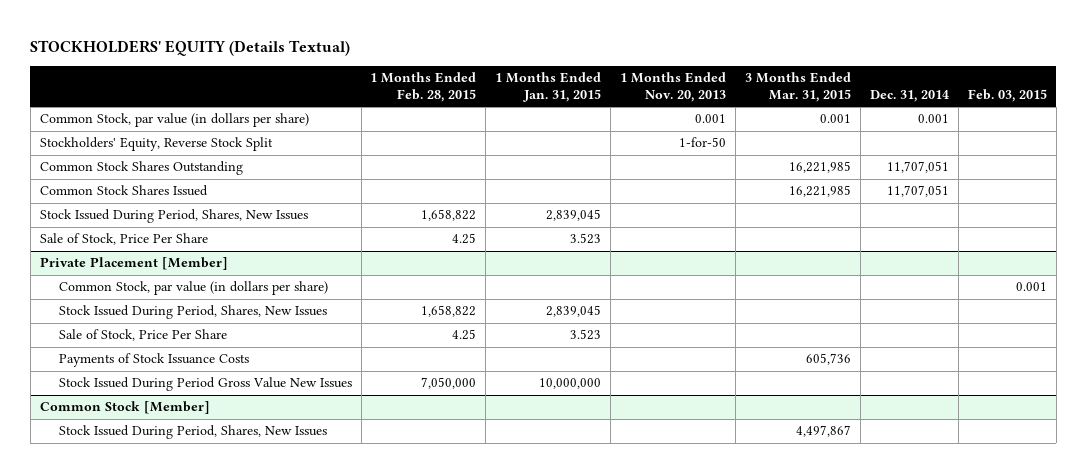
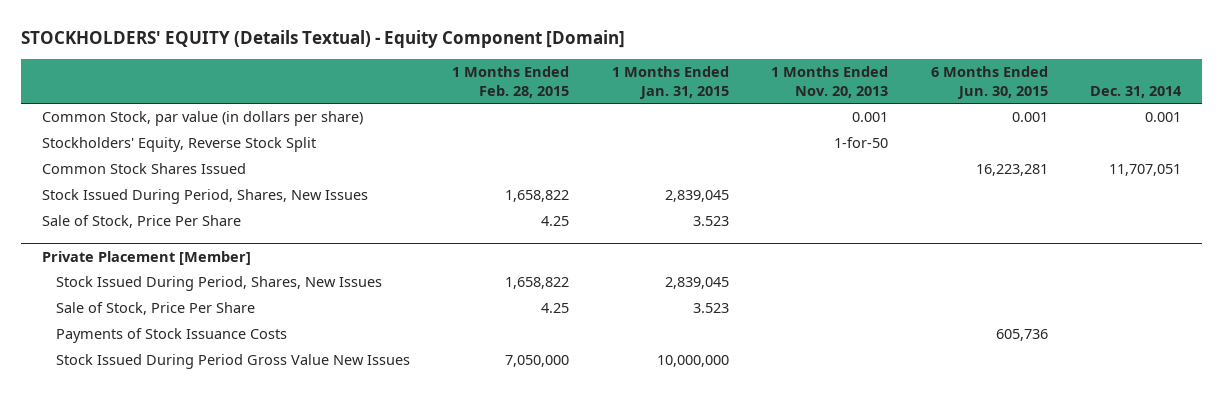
- STOCKHOLDERS' EQUITY (Details Textual)
+ STOCKHOLDERS' EQUITY (Details Textual) - Equity Component [Domain]
- | 1 Months Ended Feb. 28, 2015 | 1 Months Ended Jan. 31, 2015 | 1 Months Ended Nov. 20, 2013 | 3 Months Ended Mar. 31, 2015 | Dec. 31, 2014 | Feb. 03, 2015
+ | 1 Months Ended Feb. 28, 2015 | 1 Months Ended Jan. 31, 2015 | 1 Months Ended Nov. 20, 2013 | 6 Months Ended Jun. 30, 2015 | Dec. 31, 2014
- Common Stock Shares Outstanding | | | | 16,221,985 | 11,707,051 |
@ Private Placement [Member]
- Common Stock, par value (in dollars per share) | | | | | | 0.001
- Common Stock [Member]
- Stock Issued During Period, Shares, New Issues | | | | 4,497,867 | |

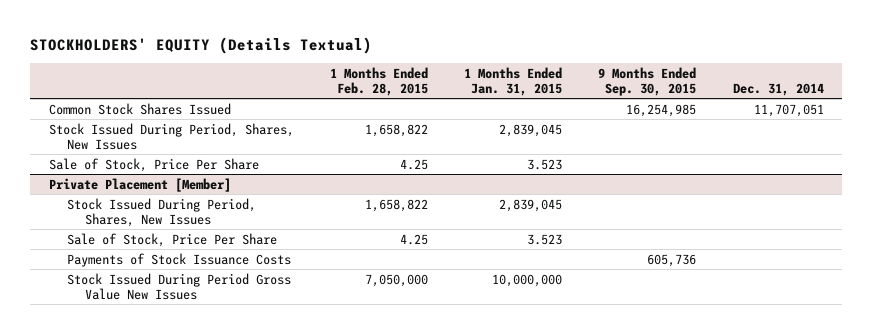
- STOCKHOLDERS' EQUITY (Details Textual) - Equity Component [Domain]
+ STOCKHOLDERS' EQUITY (Details Textual)
- | 1 Months Ended Feb. 28, 2015 | 1 Months Ended Jan. 31, 2015 | 1 Months Ended Nov. 20, 2013 | 6 Months Ended Jun. 30, 2015 | Dec. 31, 2014
+ | 1 Months Ended Feb. 28, 2015 | 1 Months Ended Jan. 31, 2015 | 9 Months Ended Sep. 30, 2015 | Dec. 31, 2014
- Common Stock, par value (in dollars per share) | | | 0.001 | 0.001 | 0.001
- Stockholders' Equity, Reverse Stock Split | | | 1-for-50 | |

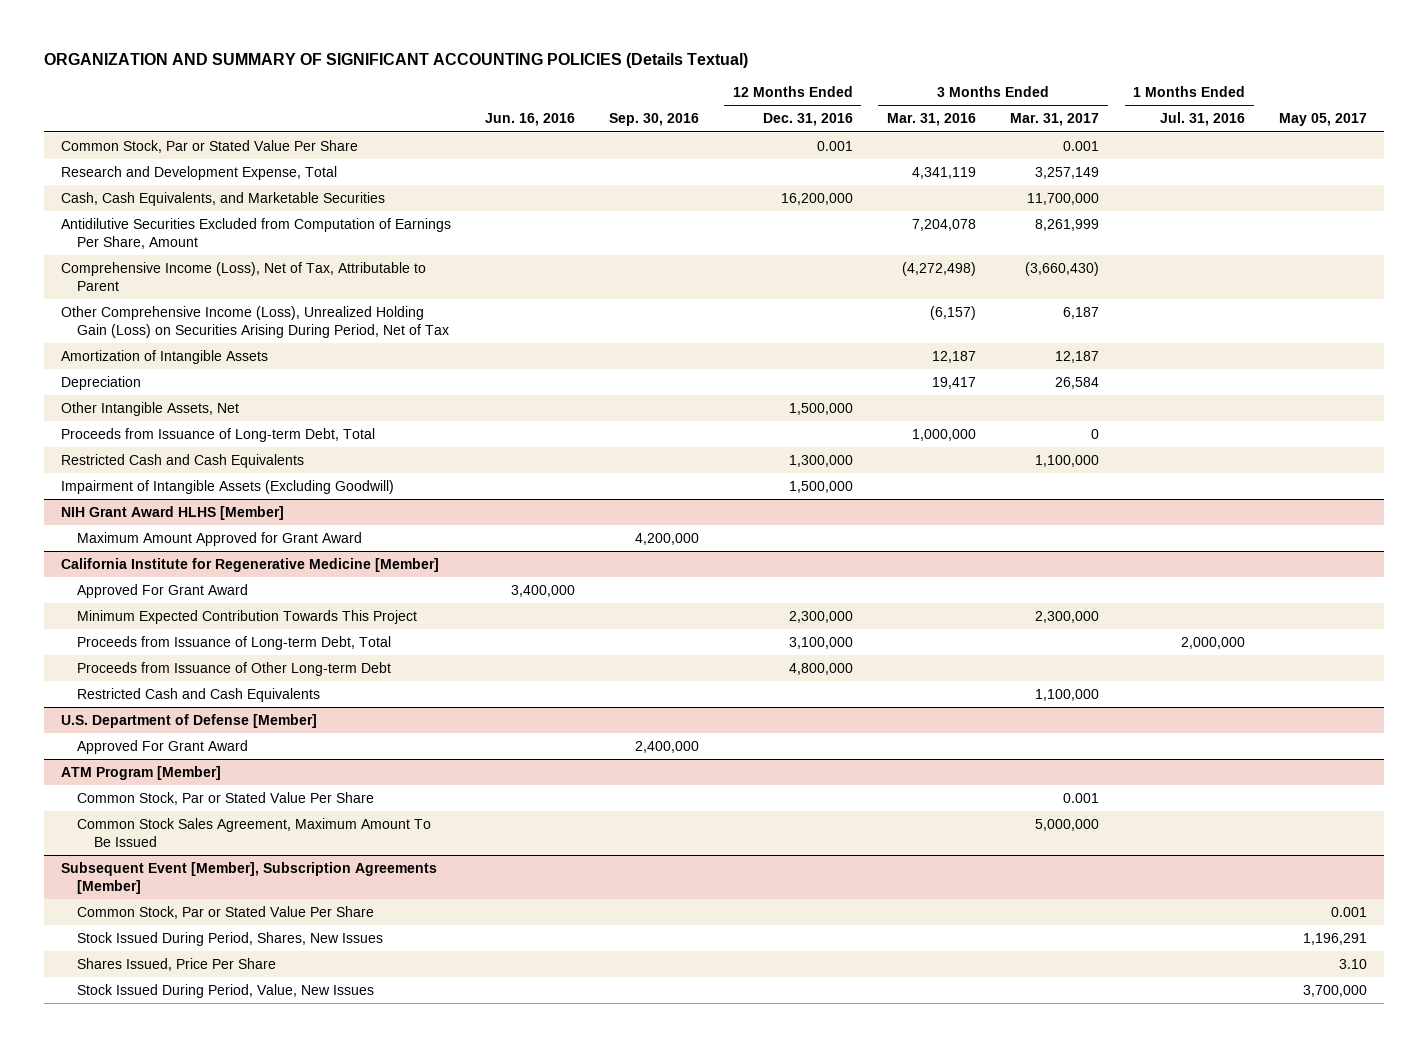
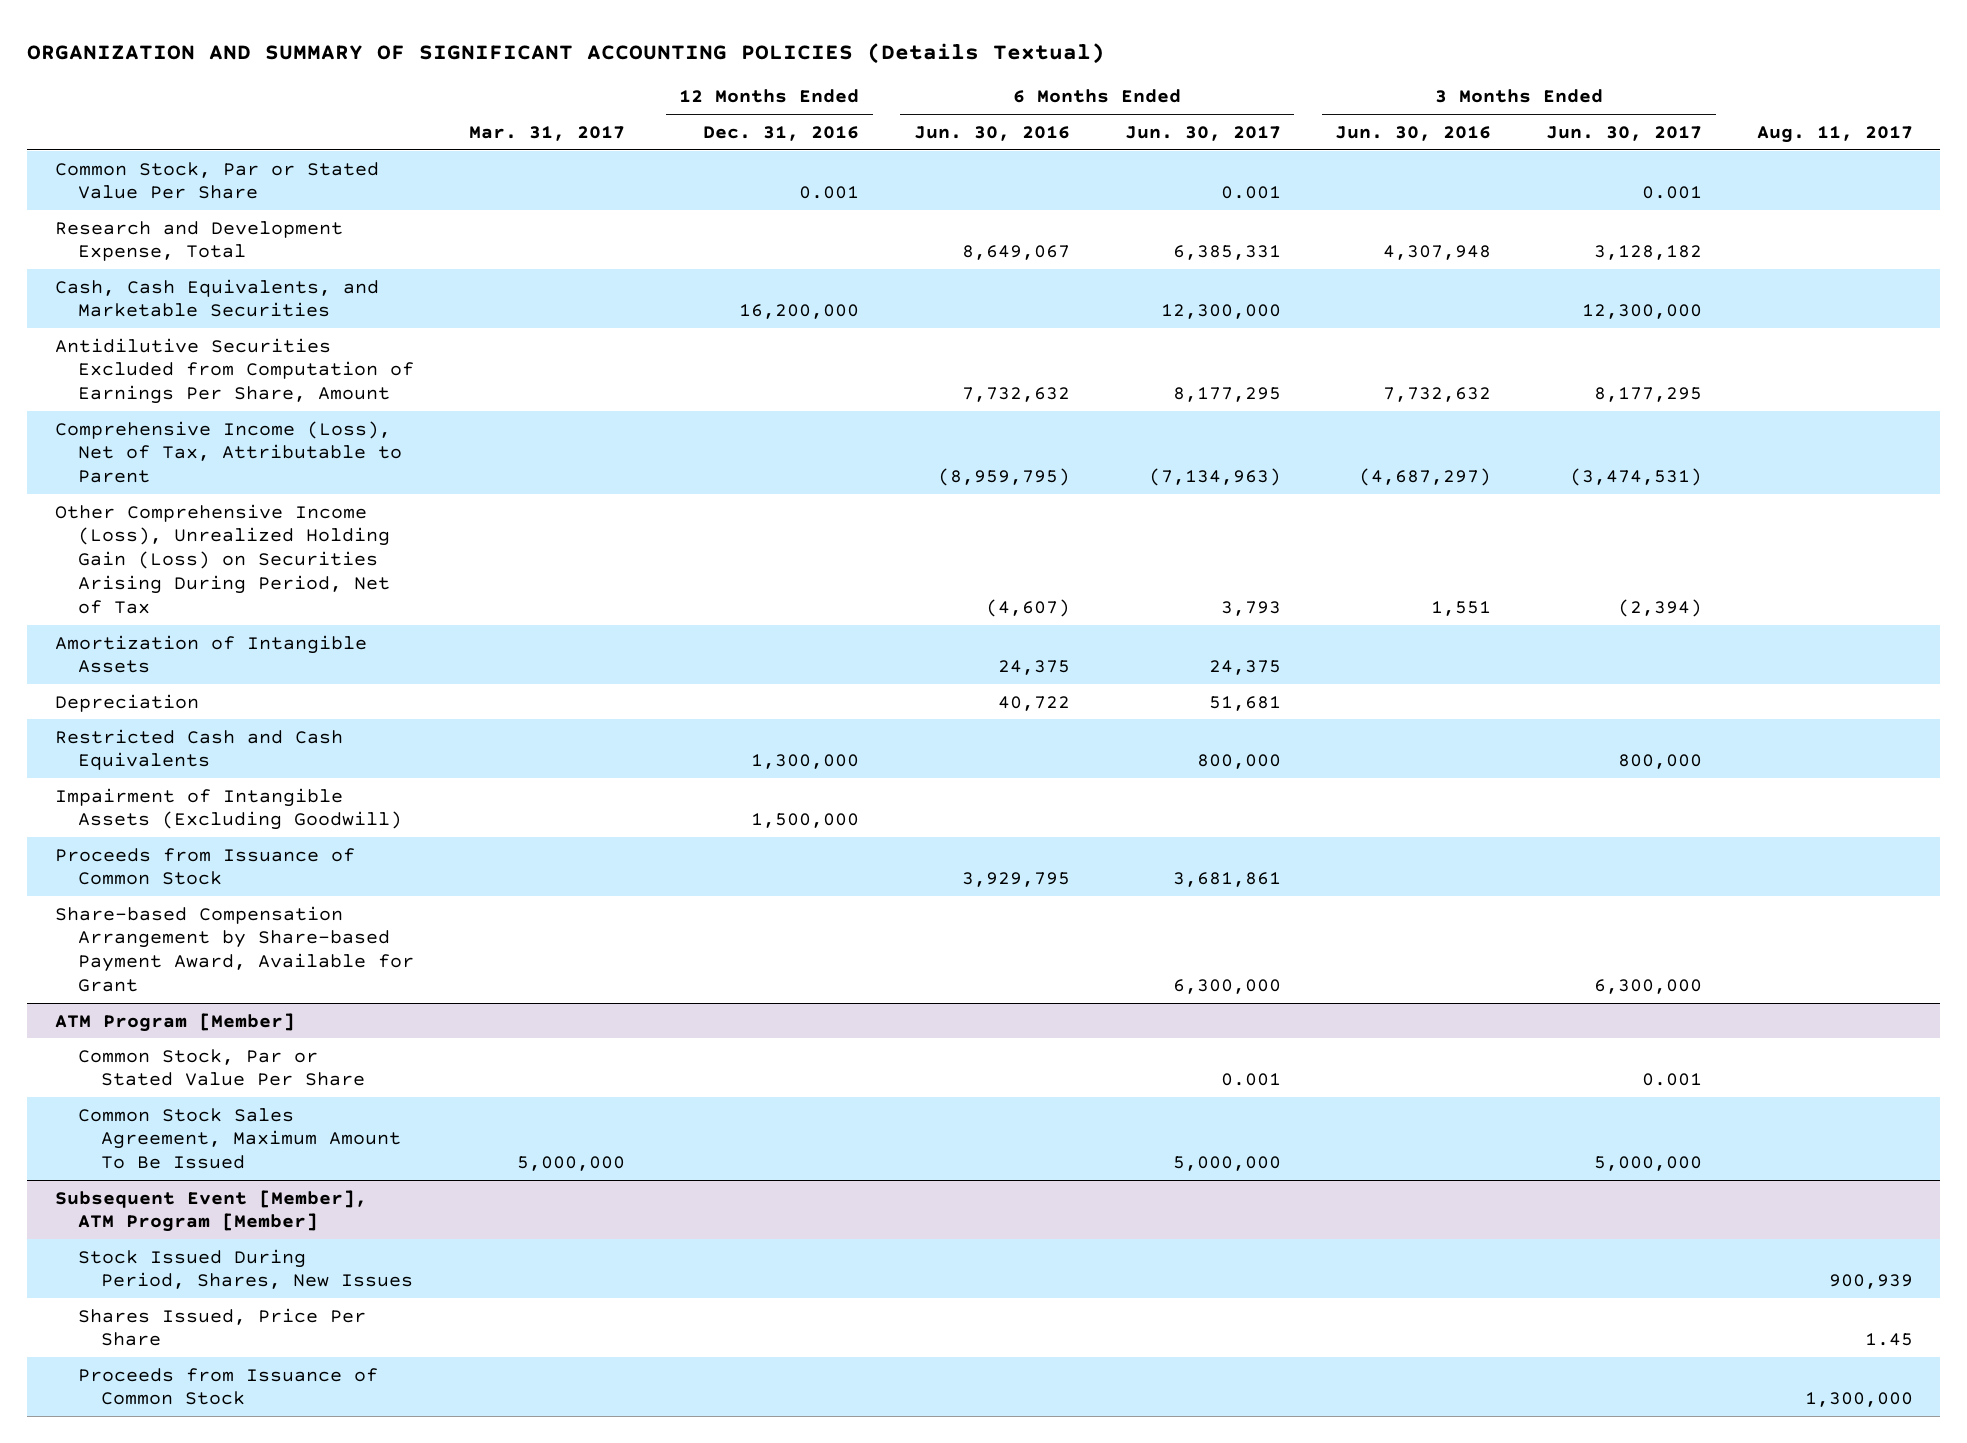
- | Jun. 16, 2016 | Sep. 30, 2016 | 12 Months Ended Dec. 31, 2016 | 3 Months Ended Mar. 31, 2016 | 3 Months Ended Mar. 31, 2017 | 1 Months Ended Jul. 31, 2016 | May 05, 2017
+ | Mar. 31, 2017 | 12 Months Ended Dec. 31, 2016 | 6 Months Ended Jun. 30, 2016 | 6 Months Ended Jun. 30, 2017 | 3 Months Ended Jun. 30, 2016 | 3 Months Ended Jun. 30, 2017 | Aug. 11, 2017
- Other Intangible Assets, Net | | | 1,500,000 | | | |
- Proceeds from Issuance of Long-term Debt, Total | | | | 1,000,000 | 0 | |
- NIH Grant Award HLHS [Member]
- Maximum Amount Approved for Grant Award | | 4,200,000 | | | | |
- California Institute for Regenerative Medicine [Member]
- Approved For Grant Award | 3,400,000 | | | | | |
- Minimum Expected Contribution Towards This Project | | | 2,300,000 | | 2,300,000 | |
- Proceeds from Issuance of Long-term Debt, Total | | | 3,100,000 | | | 2,000,000 |
- Proceeds from Issuance of Other Long-term Debt | | | 4,800,000 | | | |
- Restricted Cash and Cash Equivalents | | | | | 1,100,000 | |
- U.S. Department of Defense [Member]
- Approved For Grant Award | | 2,400,000 | | | | |
+ Proceeds from Issuance of Common Stock | | | 3,929,795 | 3,681,861 | | |
+ Share-based Compensation Arrangement by Share-based Payment Award, Available for Grant | | | | 6,300,000 | | 6,300,000 |
- Subsequent Event [Member], Subscription Agreements [Member]
- Common Stock, Par or Stated Value Per Share | | | | | | | 0.001
- Stock Issued During Period, Shares, New Issues | | | | | | | 1,196,291
- Shares Issued, Price Per Share | | | | | | | 3.10
- Stock Issued During Period, Value, New Issues | | | | | | | 3,700,000
+ Subsequent Event [Member], ATM Program [Member]
+ Stock Issued During Period, Shares, New Issues | | | | | | | 900,939
+ Shares Issued, Price Per Share | | | | | | | 1.45
+ Proceeds from Issuance of Common Stock | | | | | | | 1,300,000

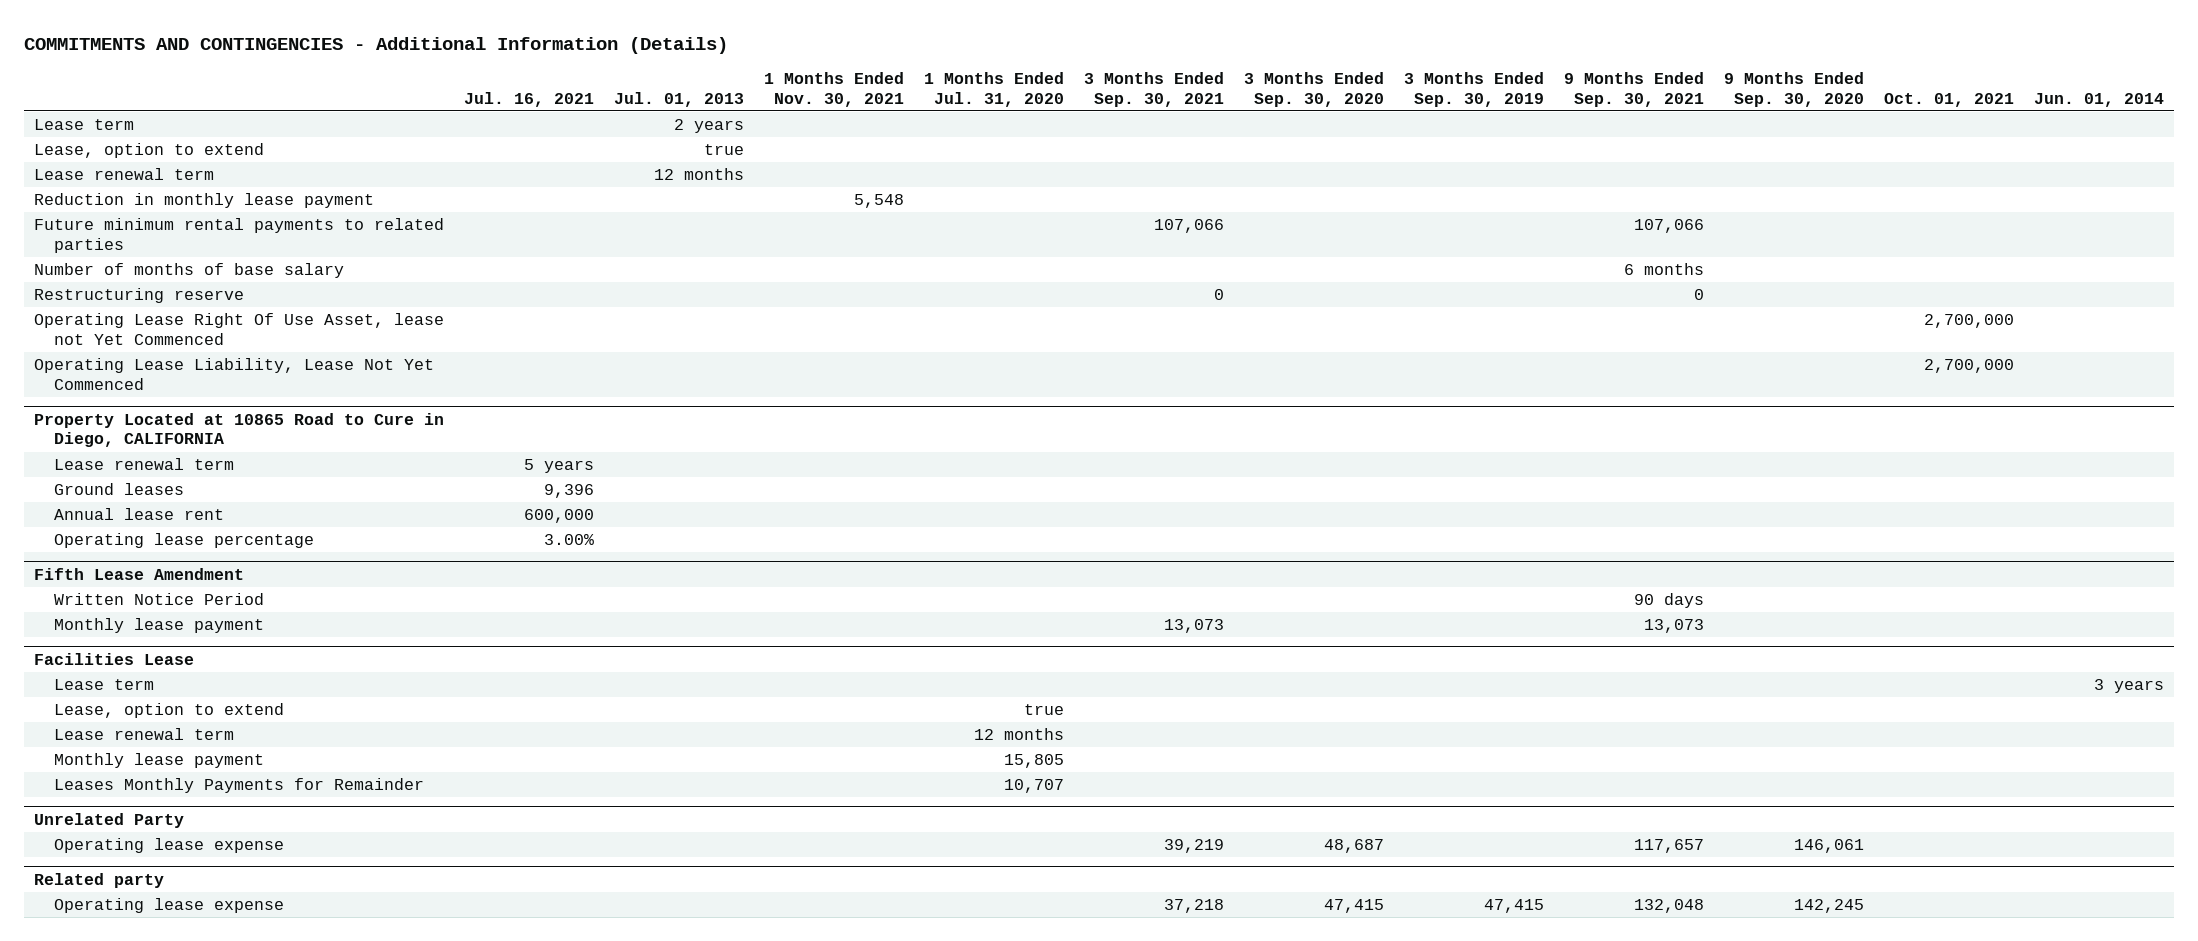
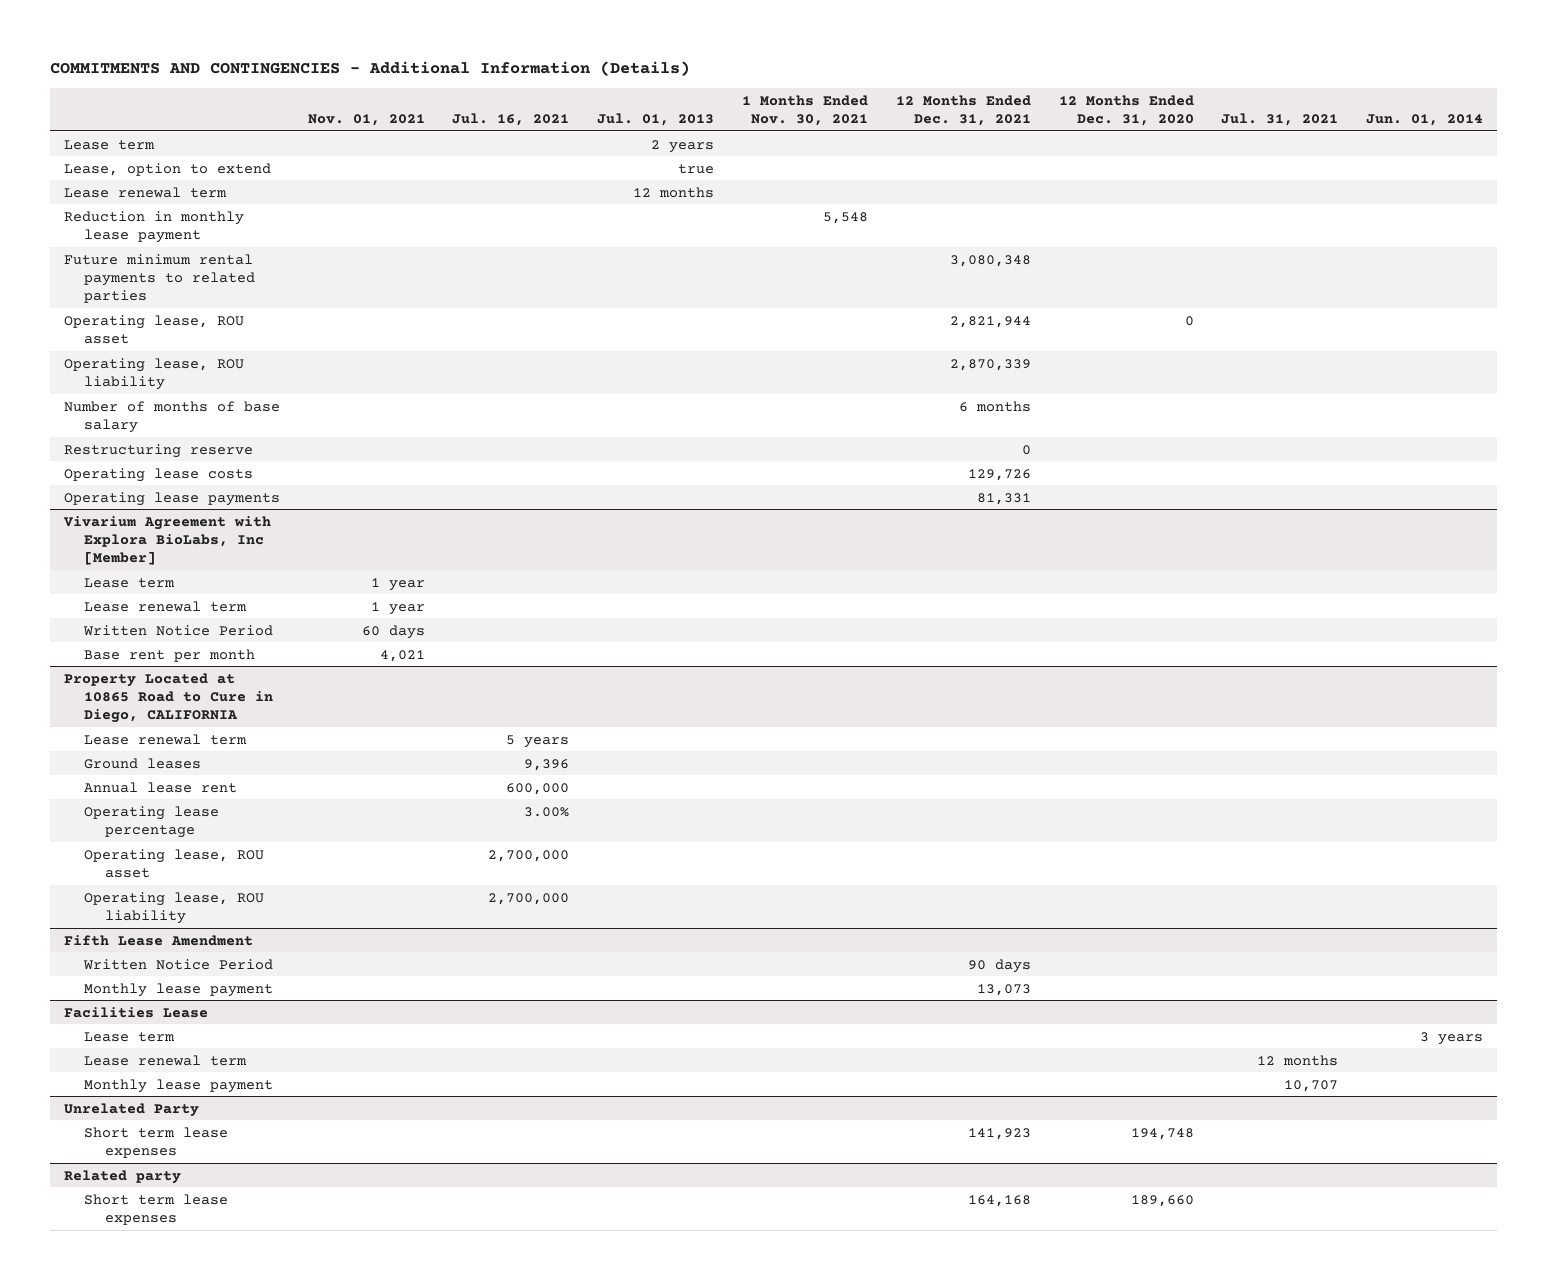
- | Jul. 16, 2021 | Jul. 01, 2013 | 1 Months Ended Nov. 30, 2021 | 1 Months Ended Jul. 31, 2020 | 3 Months Ended Sep. 30, 2021 | 3 Months Ended Sep. 30, 2020 | 3 Months Ended Sep. 30, 2019 | 9 Months Ended Sep. 30, 2021 | 9 Months Ended Sep. 30, 2020 | Oct. 01, 2021 | Jun. 01, 2014
+ | Nov. 01, 2021 | Jul. 16, 2021 | Jul. 01, 2013 | 1 Months Ended Nov. 30, 2021 | 12 Months Ended Dec. 31, 2021 | 12 Months Ended Dec. 31, 2020 | Jul. 31, 2021 | Jun. 01, 2014
+ Operating lease, ROU asset | | | | | 2,821,944 | 0 | |
+ Operating lease, ROU liability | | | | | 2,870,339 | | |
- Operating Lease Right Of Use Asset, lease not Yet Commenced | | | | | | | | | | 2,700,000 |
- Operating Lease Liability, Lease Not Yet Commenced | | | | | | | | | | 2,700,000 |
+ Operating lease costs | | | | | 129,726 | | |
+ Operating lease payments | | | | | 81,331 | | |
+ Vivarium Agreement with Explora BioLabs, Inc [Member]
+ Lease term | 1 year | | | | | | |
+ Lease renewal term | 1 year | | | | | | |
+ Written Notice Period | 60 days | | | | | | |
+ Base rent per month | 4,021 | | | | | | |
@ Property Located at 10865 Road to Cure in Diego, CALIFORNIA
+ Operating lease, ROU asset | | 2,700,000 | | | | | |
+ Operating lease, ROU liability | | 2,700,000 | | | | | |
@ Facilities Lease
- Lease, option to extend | | | | true | | | | | | |
- Leases Monthly Payments for Remainder | | | | 10,707 | | | | | | |
@ Unrelated Party
- Operating lease expense | | | | | 39,219 | 48,687 | | 117,657 | 146,061 | |
+ Short term lease expenses | | | | | 141,923 | 194,748 | |
@ Related party
- Operating lease expense | | | | | 37,218 | 47,415 | 47,415 | 132,048 | 142,245 | |
+ Short term lease expenses | | | | | 164,168 | 189,660 | |

